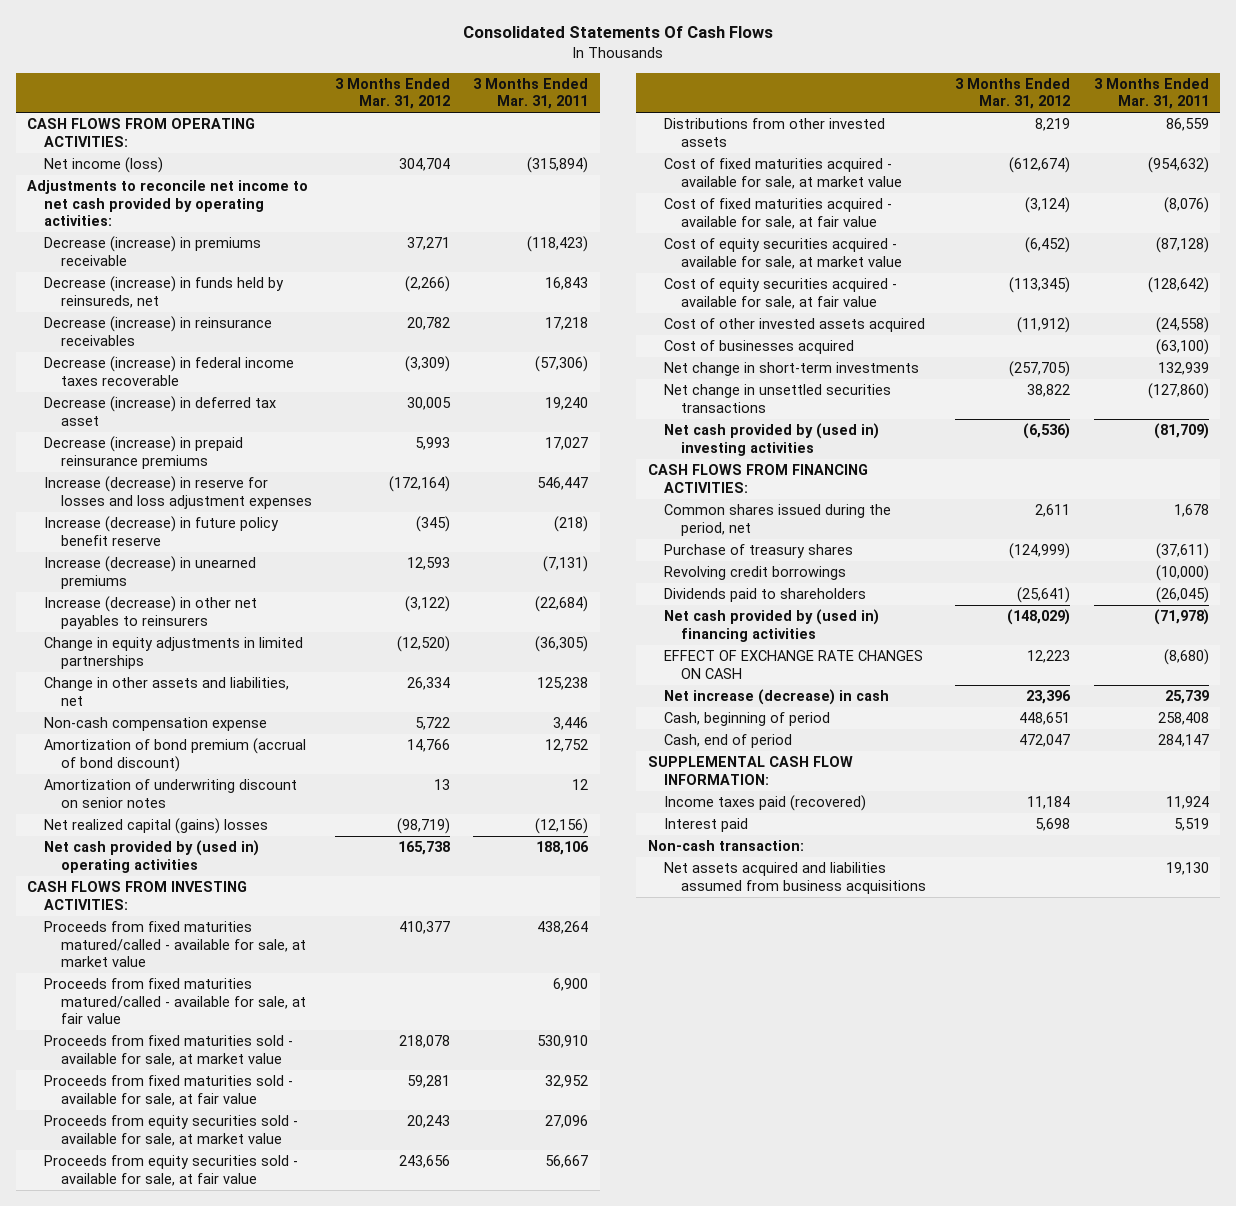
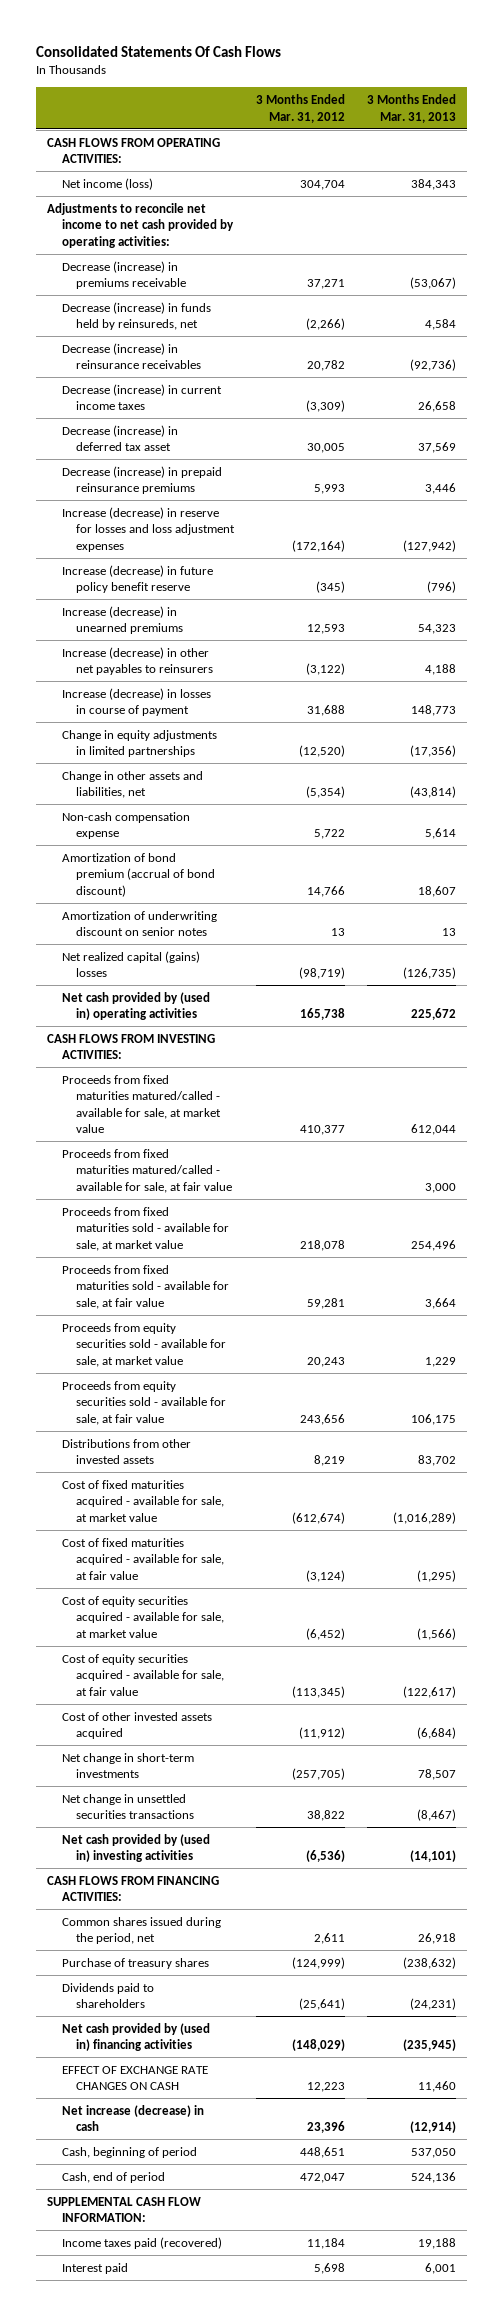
- | 3 Months Ended Mar. 31, 2012 | 3 Months Ended Mar. 31, 2011
+ | 3 Months Ended Mar. 31, 2012 | 3 Months Ended Mar. 31, 2013
- Decrease (increase) in federal income taxes recoverable | (3,309) | (57,306)
+ Decrease (increase) in current income taxes | (3,309) | 26,658
+ Increase (decrease) in losses in course of payment | 31,688 | 148,773
- Change in other assets and liabilities, net | 26,334 | 125,238
+ Change in other assets and liabilities, net | (5,354) | (43,814)
- Cost of businesses acquired | | (63,100)
- Revolving credit borrowings | | (10,000)
- Non-cash transaction:
- Net assets acquired and liabilities assumed from business acquisitions | | 19,130

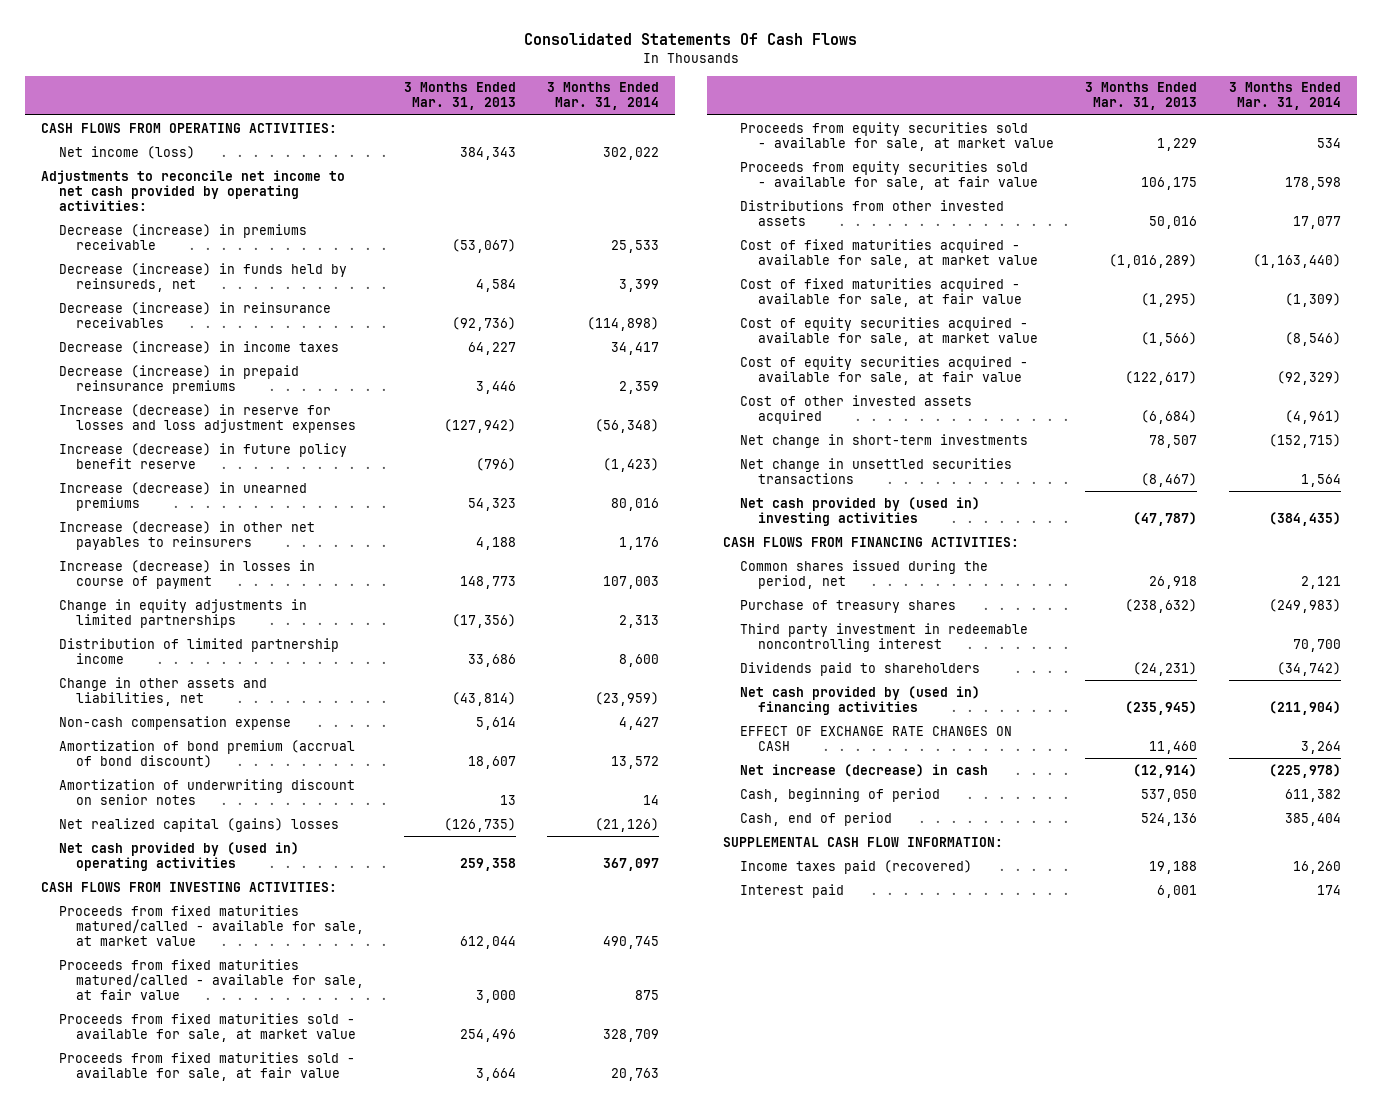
- | 3 Months Ended Mar. 31, 2012 | 3 Months Ended Mar. 31, 2013
+ | 3 Months Ended Mar. 31, 2013 | 3 Months Ended Mar. 31, 2014
- Decrease (increase) in current income taxes | (3,309) | 26,658
- Decrease (increase) in deferred tax asset | 30,005 | 37,569
+ Decrease (increase) in income taxes | 64,227 | 34,417
+ Distribution of limited partnership income | 33,686 | 8,600
- Net cash provided by (used in) operating activities | 165,738 | 225,672
+ Net cash provided by (used in) operating activities | 259,358 | 367,097
- Distributions from other invested assets | 8,219 | 83,702
+ Distributions from other invested assets | 50,016 | 17,077
- Net cash provided by (used in) investing activities | (6,536) | (14,101)
+ Net cash provided by (used in) investing activities | (47,787) | (384,435)
+ Third party investment in redeemable noncontrolling interest | | 70,700

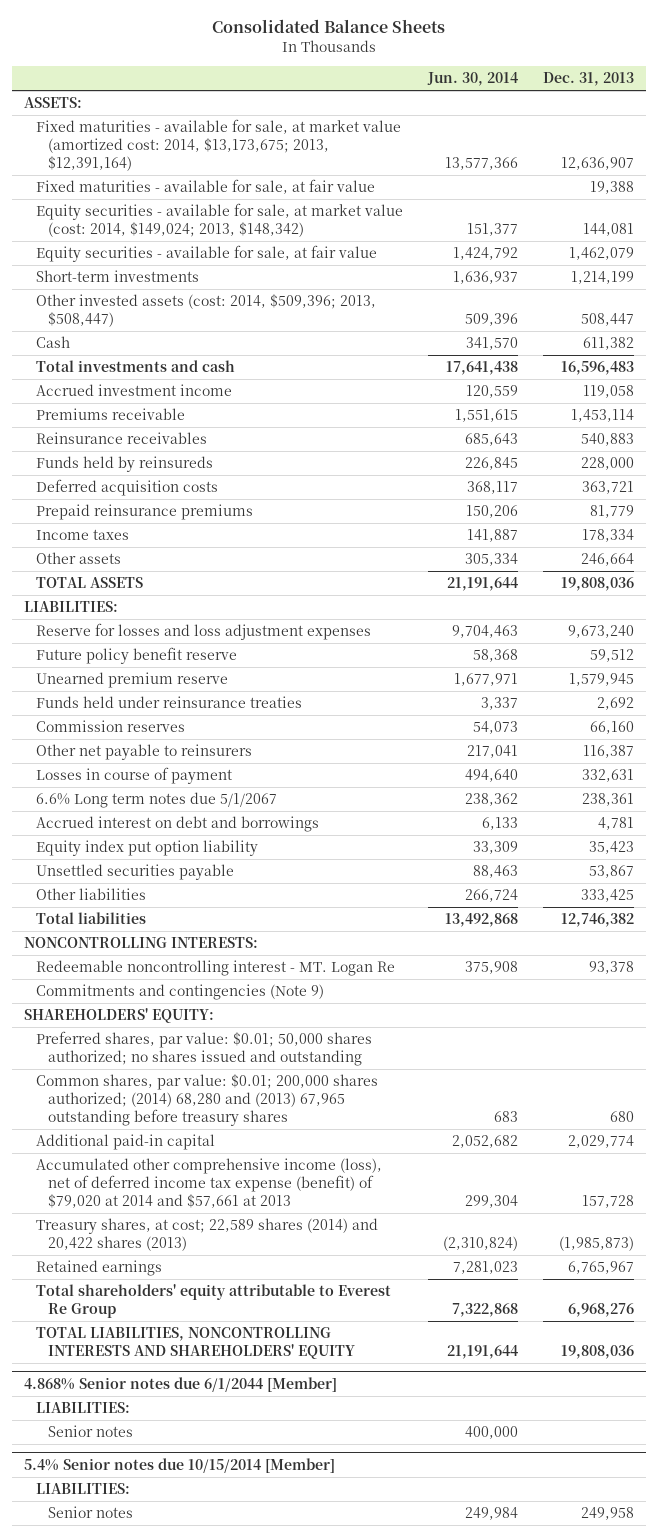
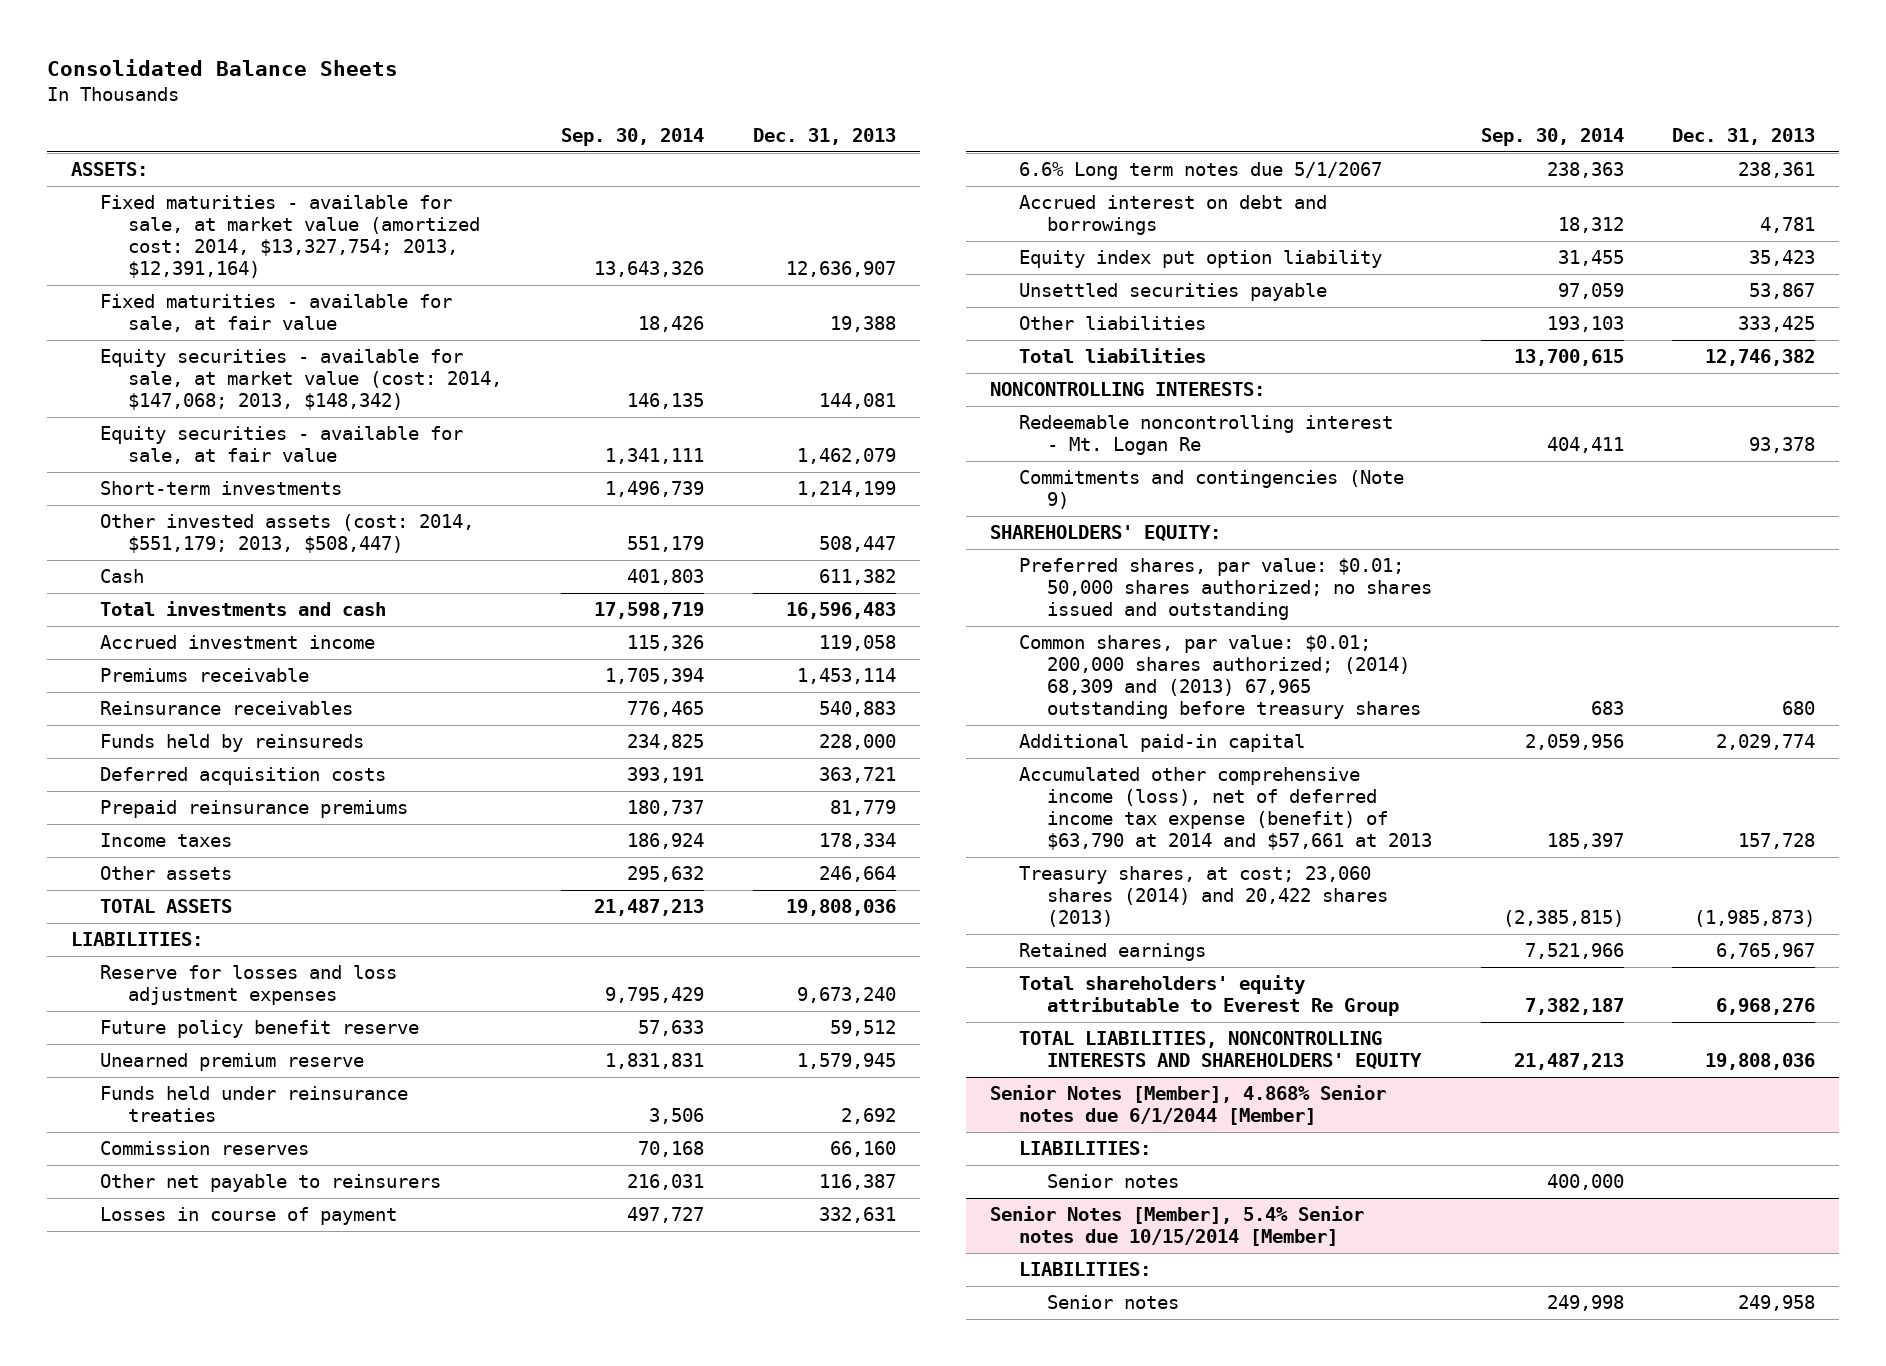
- | Jun. 30, 2014 | Dec. 31, 2013
+ | Sep. 30, 2014 | Dec. 31, 2013
- Fixed maturities - available for sale, at market value (amortized cost: 2014, $13,173,675; 2013, $12,391,164) | 13,577,366 | 12,636,907
+ Fixed maturities - available for sale, at market value (amortized cost: 2014, $13,327,754; 2013, $12,391,164) | 13,643,326 | 12,636,907
- Equity securities - available for sale, at market value (cost: 2014, $149,024; 2013, $148,342) | 151,377 | 144,081
+ Equity securities - available for sale, at market value (cost: 2014, $147,068; 2013, $148,342) | 146,135 | 144,081
- Other invested assets (cost: 2014, $509,396; 2013, $508,447) | 509,396 | 508,447
+ Other invested assets (cost: 2014, $551,179; 2013, $508,447) | 551,179 | 508,447
- Redeemable noncontrolling interest - MT. Logan Re | 375,908 | 93,378
+ Redeemable noncontrolling interest - Mt. Logan Re | 404,411 | 93,378
- Common shares, par value: $0.01; 200,000 shares authorized; (2014) 68,280 and (2013) 67,965 outstanding before treasury shares | 683 | 680
+ Common shares, par value: $0.01; 200,000 shares authorized; (2014) 68,309 and (2013) 67,965 outstanding before treasury shares | 683 | 680
- Accumulated other comprehensive income (loss), net of deferred income tax expense (benefit) of $79,020 at 2014 and $57,661 at 2013 | 299,304 | 157,728
- Treasury shares, at cost; 22,589 shares (2014) and 20,422 shares (2013) | (2,310,824) | (1,985,873)
+ Accumulated other comprehensive income (loss), net of deferred income tax expense (benefit) of $63,790 at 2014 and $57,661 at 2013 | 185,397 | 157,728
+ Treasury shares, at cost; 23,060 shares (2014) and 20,422 shares (2013) | (2,385,815) | (1,985,873)
- 4.868% Senior notes due 6/1/2044 [Member]
+ Senior Notes [Member], 4.868% Senior notes due 6/1/2044 [Member]
- 5.4% Senior notes due 10/15/2014 [Member]
+ Senior Notes [Member], 5.4% Senior notes due 10/15/2014 [Member]

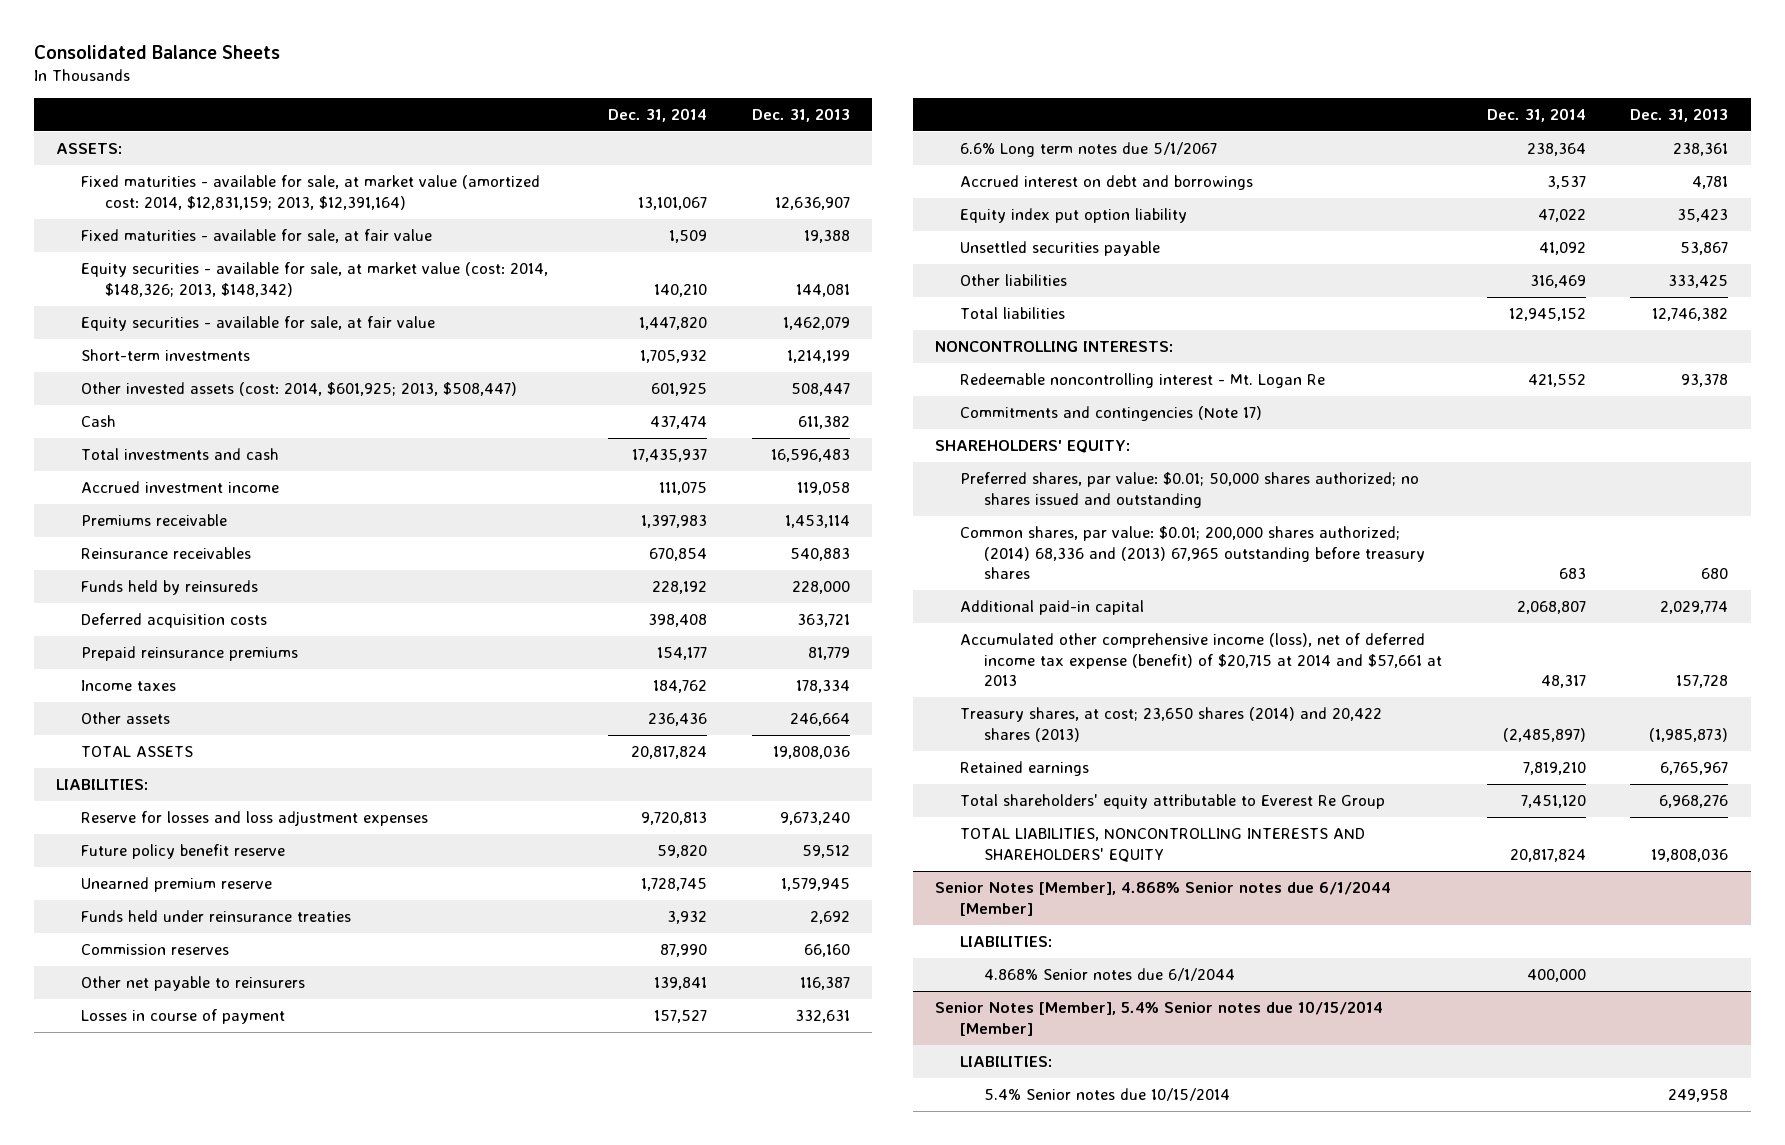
- | Sep. 30, 2014 | Dec. 31, 2013
+ | Dec. 31, 2014 | Dec. 31, 2013
- Fixed maturities - available for sale, at market value (amortized cost: 2014, $13,327,754; 2013, $12,391,164) | 13,643,326 | 12,636,907
+ Fixed maturities - available for sale, at market value (amortized cost: 2014, $12,831,159; 2013, $12,391,164) | 13,101,067 | 12,636,907
- Equity securities - available for sale, at market value (cost: 2014, $147,068; 2013, $148,342) | 146,135 | 144,081
+ Equity securities - available for sale, at market value (cost: 2014, $148,326; 2013, $148,342) | 140,210 | 144,081
- Other invested assets (cost: 2014, $551,179; 2013, $508,447) | 551,179 | 508,447
+ Other invested assets (cost: 2014, $601,925; 2013, $508,447) | 601,925 | 508,447
- Commitments and contingencies (Note 9)
+ Commitments and contingencies (Note 17)
- Common shares, par value: $0.01; 200,000 shares authorized; (2014) 68,309 and (2013) 67,965 outstanding before treasury shares | 683 | 680
+ Common shares, par value: $0.01; 200,000 shares authorized; (2014) 68,336 and (2013) 67,965 outstanding before treasury shares | 683 | 680
- Accumulated other comprehensive income (loss), net of deferred income tax expense (benefit) of $63,790 at 2014 and $57,661 at 2013 | 185,397 | 157,728
- Treasury shares, at cost; 23,060 shares (2014) and 20,422 shares (2013) | (2,385,815) | (1,985,873)
+ Accumulated other comprehensive income (loss), net of deferred income tax expense (benefit) of $20,715 at 2014 and $57,661 at 2013 | 48,317 | 157,728
+ Treasury shares, at cost; 23,650 shares (2014) and 20,422 shares (2013) | (2,485,897) | (1,985,873)
@ Senior Notes [Member], 4.868% Senior notes due 6/1/2044 [Member]
- Senior notes | 400,000 |
+ 4.868% Senior notes due 6/1/2044 | 400,000 |
@ Senior Notes [Member], 5.4% Senior notes due 10/15/2014 [Member]
- Senior notes | 249,998 | 249,958
+ 5.4% Senior notes due 10/15/2014 | | 249,958

